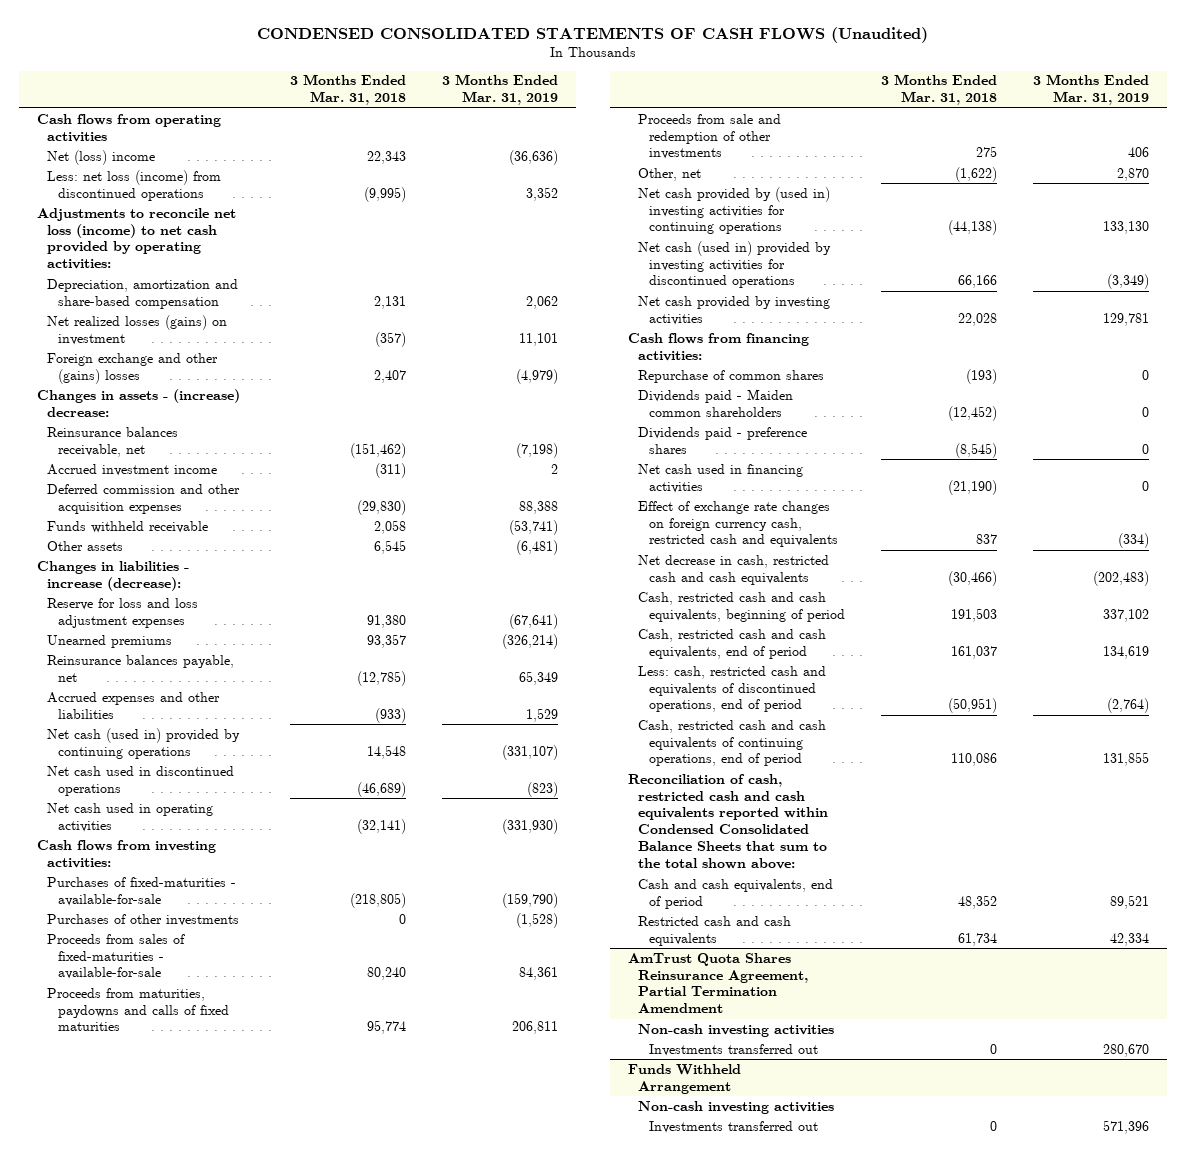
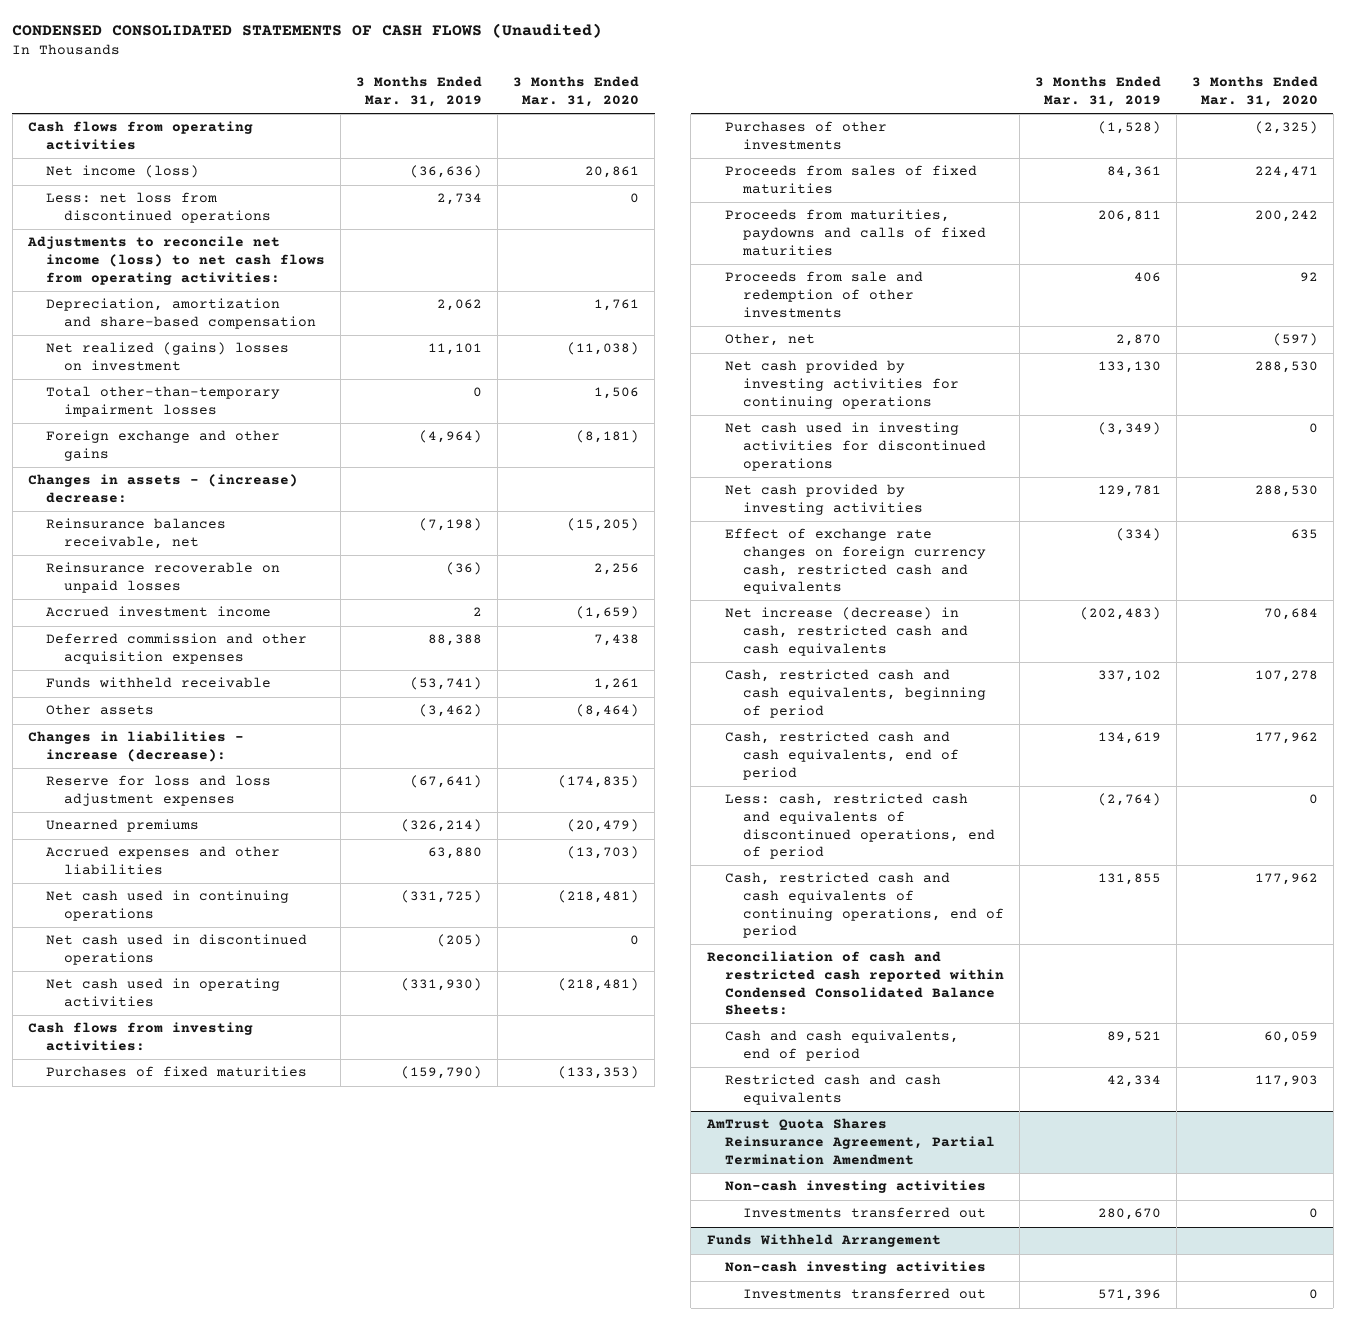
- | 3 Months Ended Mar. 31, 2018 | 3 Months Ended Mar. 31, 2019
+ | 3 Months Ended Mar. 31, 2019 | 3 Months Ended Mar. 31, 2020
- Net (loss) income | 22,343 | (36,636)
- Less: net loss (income) from discontinued operations | (9,995) | 3,352
- Adjustments to reconcile net loss (income) to net cash provided by operating activities:
+ Net income (loss) | (36,636) | 20,861
+ Less: net loss from discontinued operations | 2,734 | 0
+ Adjustments to reconcile net income (loss) to net cash flows from operating activities:
- Net realized losses (gains) on investment | (357) | 11,101
- Foreign exchange and other (gains) losses | 2,407 | (4,979)
+ Net realized (gains) losses on investment | 11,101 | (11,038)
+ Total other-than-temporary impairment losses | 0 | 1,506
+ Foreign exchange and other gains | (4,964) | (8,181)
+ Reinsurance recoverable on unpaid losses | (36) | 2,256
- Other assets | 6,545 | (6,481)
+ Other assets | (3,462) | (8,464)
- Reinsurance balances payable, net | (12,785) | 65,349
- Accrued expenses and other liabilities | (933) | 1,529
- Net cash (used in) provided by continuing operations | 14,548 | (331,107)
- Net cash used in discontinued operations | (46,689) | (823)
+ Accrued expenses and other liabilities | 63,880 | (13,703)
+ Net cash used in continuing operations | (331,725) | (218,481)
+ Net cash used in discontinued operations | (205) | 0
- Purchases of fixed-maturities - available-for-sale | (218,805) | (159,790)
+ Purchases of fixed maturities | (159,790) | (133,353)
- Proceeds from sales of fixed-maturities - available-for-sale | 80,240 | 84,361
+ Proceeds from sales of fixed maturities | 84,361 | 224,471
- Net cash provided by (used in) investing activities for continuing operations | (44,138) | 133,130
- Net cash (used in) provided by investing activities for discontinued operations | 66,166 | (3,349)
+ Net cash provided by investing activities for continuing operations | 133,130 | 288,530
+ Net cash used in investing activities for discontinued operations | (3,349) | 0
- Cash flows from financing activities:
- Repurchase of common shares | (193) | 0
- Dividends paid - Maiden common shareholders | (12,452) | 0
- Dividends paid - preference shares | (8,545) | 0
- Net cash used in financing activities | (21,190) | 0
- Net decrease in cash, restricted cash and cash equivalents | (30,466) | (202,483)
+ Net increase (decrease) in cash, restricted cash and cash equivalents | (202,483) | 70,684
- Reconciliation of cash, restricted cash and cash equivalents reported within Condensed Consolidated Balance Sheets that sum to the total shown above:
+ Reconciliation of cash and restricted cash reported within Condensed Consolidated Balance Sheets:

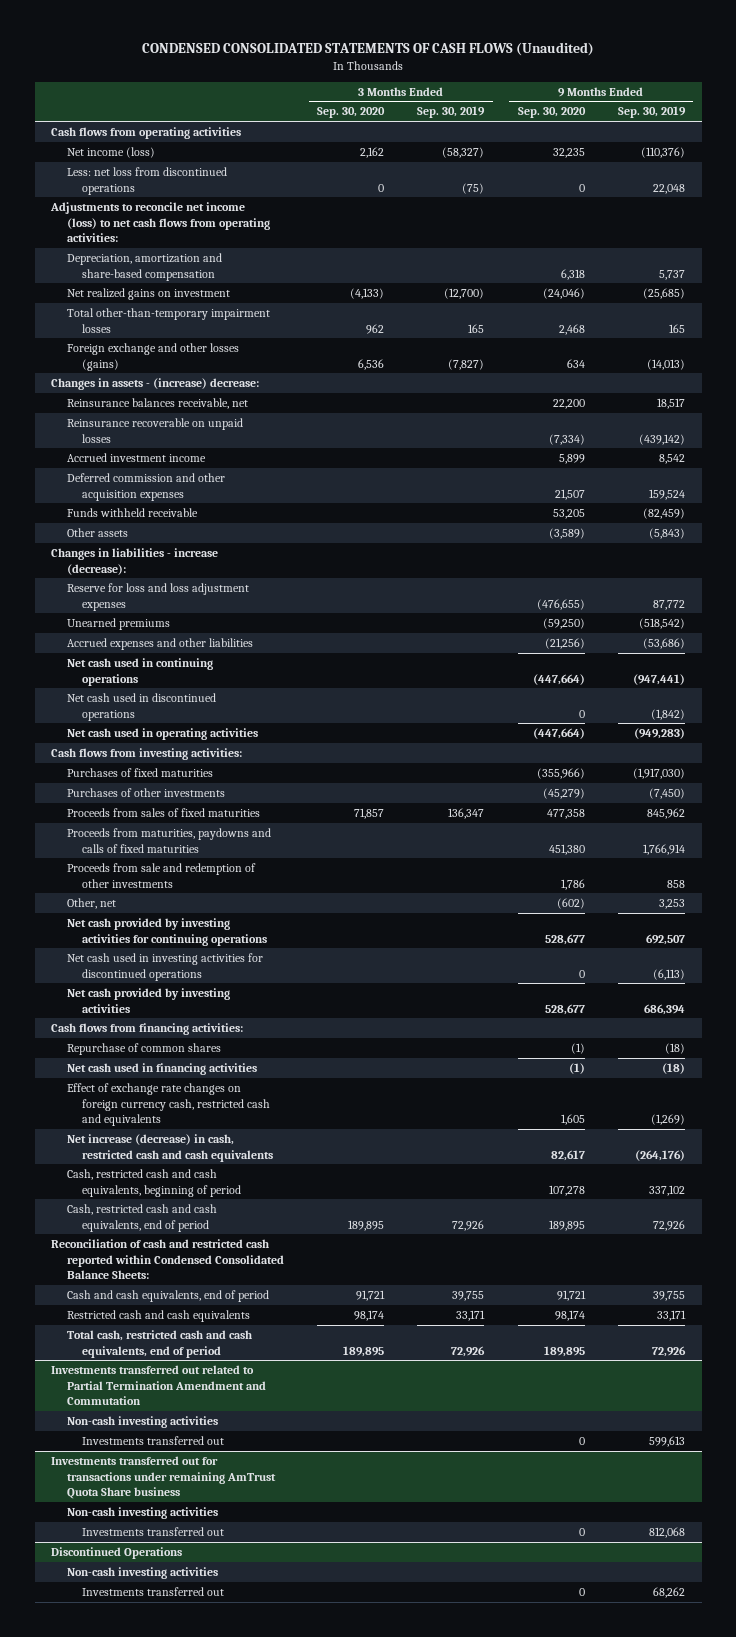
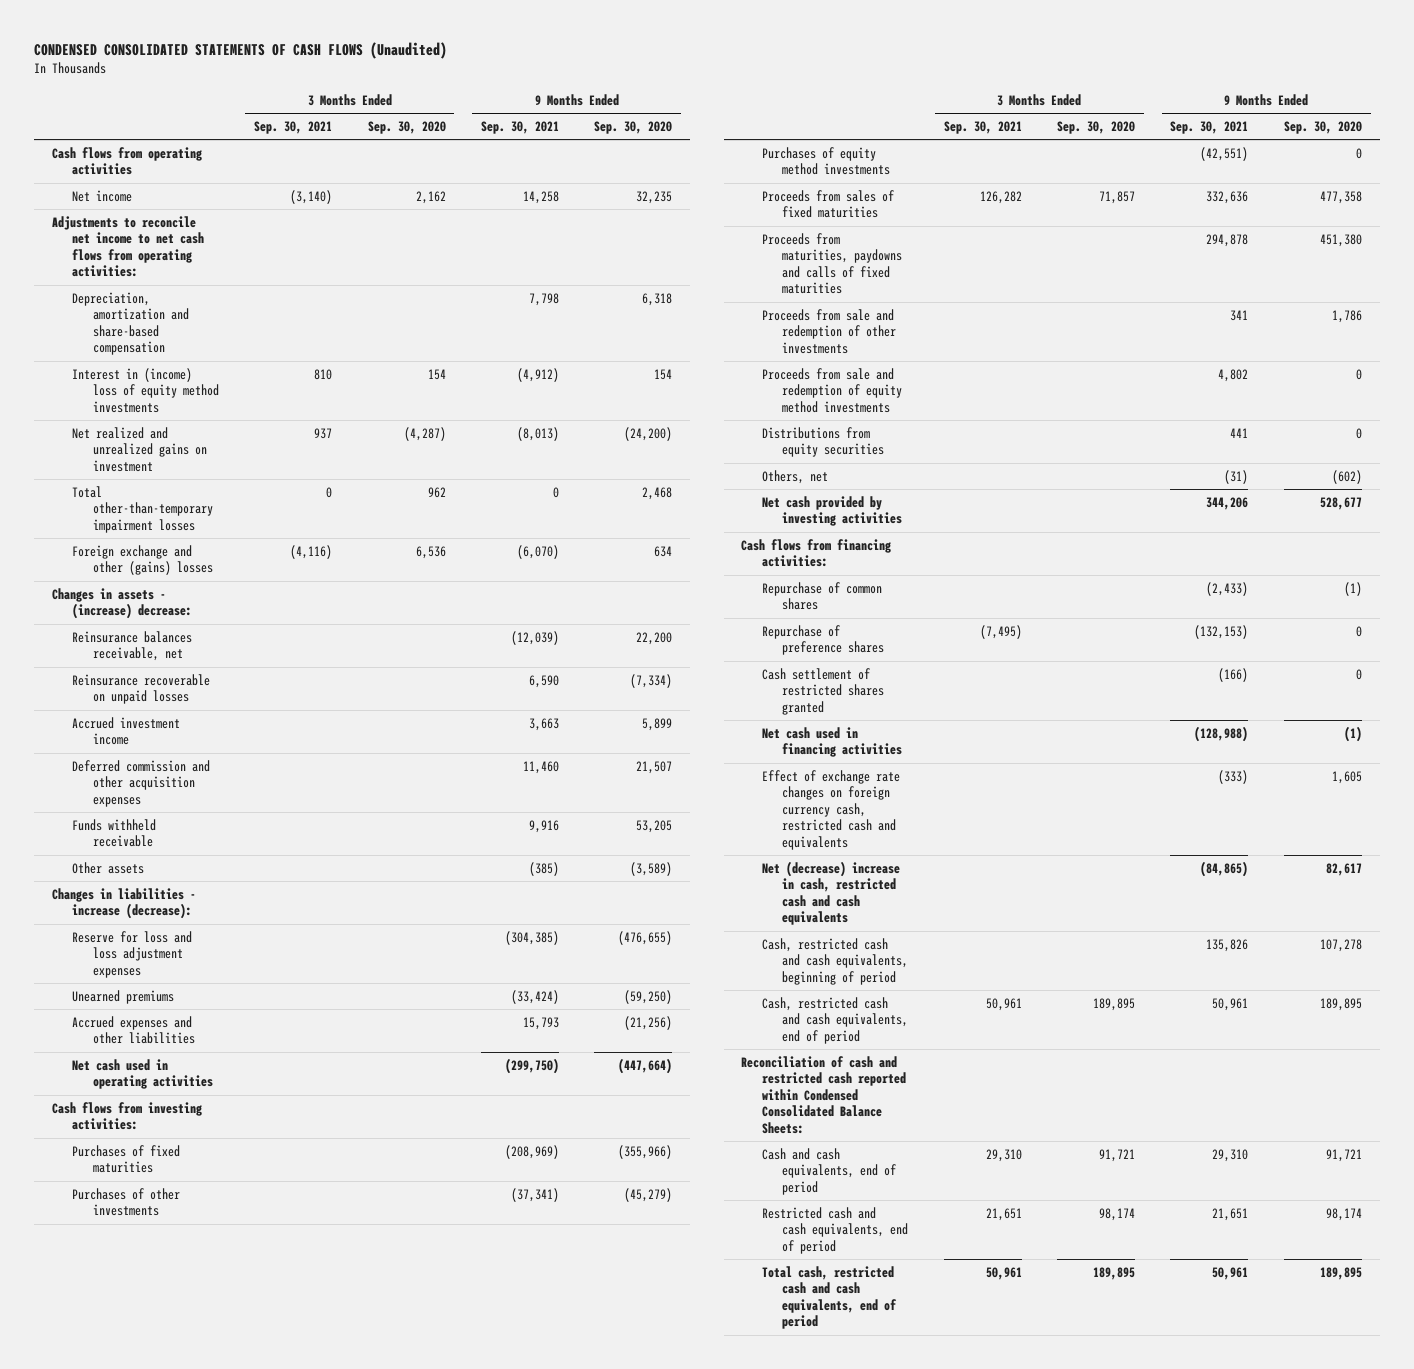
- | 3 Months Ended Sep. 30, 2020 | 3 Months Ended Sep. 30, 2019 | 9 Months Ended Sep. 30, 2020 | 9 Months Ended Sep. 30, 2019
+ | 3 Months Ended Sep. 30, 2021 | 3 Months Ended Sep. 30, 2020 | 9 Months Ended Sep. 30, 2021 | 9 Months Ended Sep. 30, 2020
- Net income (loss) | 2,162 | (58,327) | 32,235 | (110,376)
- Less: net loss from discontinued operations | 0 | (75) | 0 | 22,048
- Adjustments to reconcile net income (loss) to net cash flows from operating activities:
+ Net income | (3,140) | 2,162 | 14,258 | 32,235
+ Adjustments to reconcile net income to net cash flows from operating activities:
- Net realized gains on investment | (4,133) | (12,700) | (24,046) | (25,685)
+ Interest in (income) loss of equity method investments | 810 | 154 | (4,912) | 154
+ Net realized and unrealized gains on investment | 937 | (4,287) | (8,013) | (24,200)
- Foreign exchange and other losses (gains) | 6,536 | (7,827) | 634 | (14,013)
+ Foreign exchange and other (gains) losses | (4,116) | 6,536 | (6,070) | 634
- Net cash used in continuing operations | | | (447,664) | (947,441)
- Net cash used in discontinued operations | | | 0 | (1,842)
+ Purchases of equity method investments | | | (42,551) | 0
- Other, net | | | (602) | 3,253
- Net cash provided by investing activities for continuing operations | | | 528,677 | 692,507
- Net cash used in investing activities for discontinued operations | | | 0 | (6,113)
+ Proceeds from sale and redemption of equity method investments | | | 4,802 | 0
+ Distributions from equity securities | | | 441 | 0
+ Others, net | | | (31) | (602)
+ Repurchase of preference shares | (7,495) | | (132,153) | 0
+ Cash settlement of restricted shares granted | | | (166) | 0
- Net increase (decrease) in cash, restricted cash and cash equivalents | | | 82,617 | (264,176)
+ Net (decrease) increase in cash, restricted cash and cash equivalents | | | (84,865) | 82,617
- Restricted cash and cash equivalents | 98,174 | 33,171 | 98,174 | 33,171
+ Restricted cash and cash equivalents, end of period | 21,651 | 98,174 | 21,651 | 98,174
- Investments transferred out related to Partial Termination Amendment and Commutation
- Non-cash investing activities
- Investments transferred out | | | 0 | 599,613
- Investments transferred out for transactions under remaining AmTrust Quota Share business
- Non-cash investing activities
- Investments transferred out | | | 0 | 812,068
- Discontinued Operations
- Non-cash investing activities
- Investments transferred out | | | 0 | 68,262

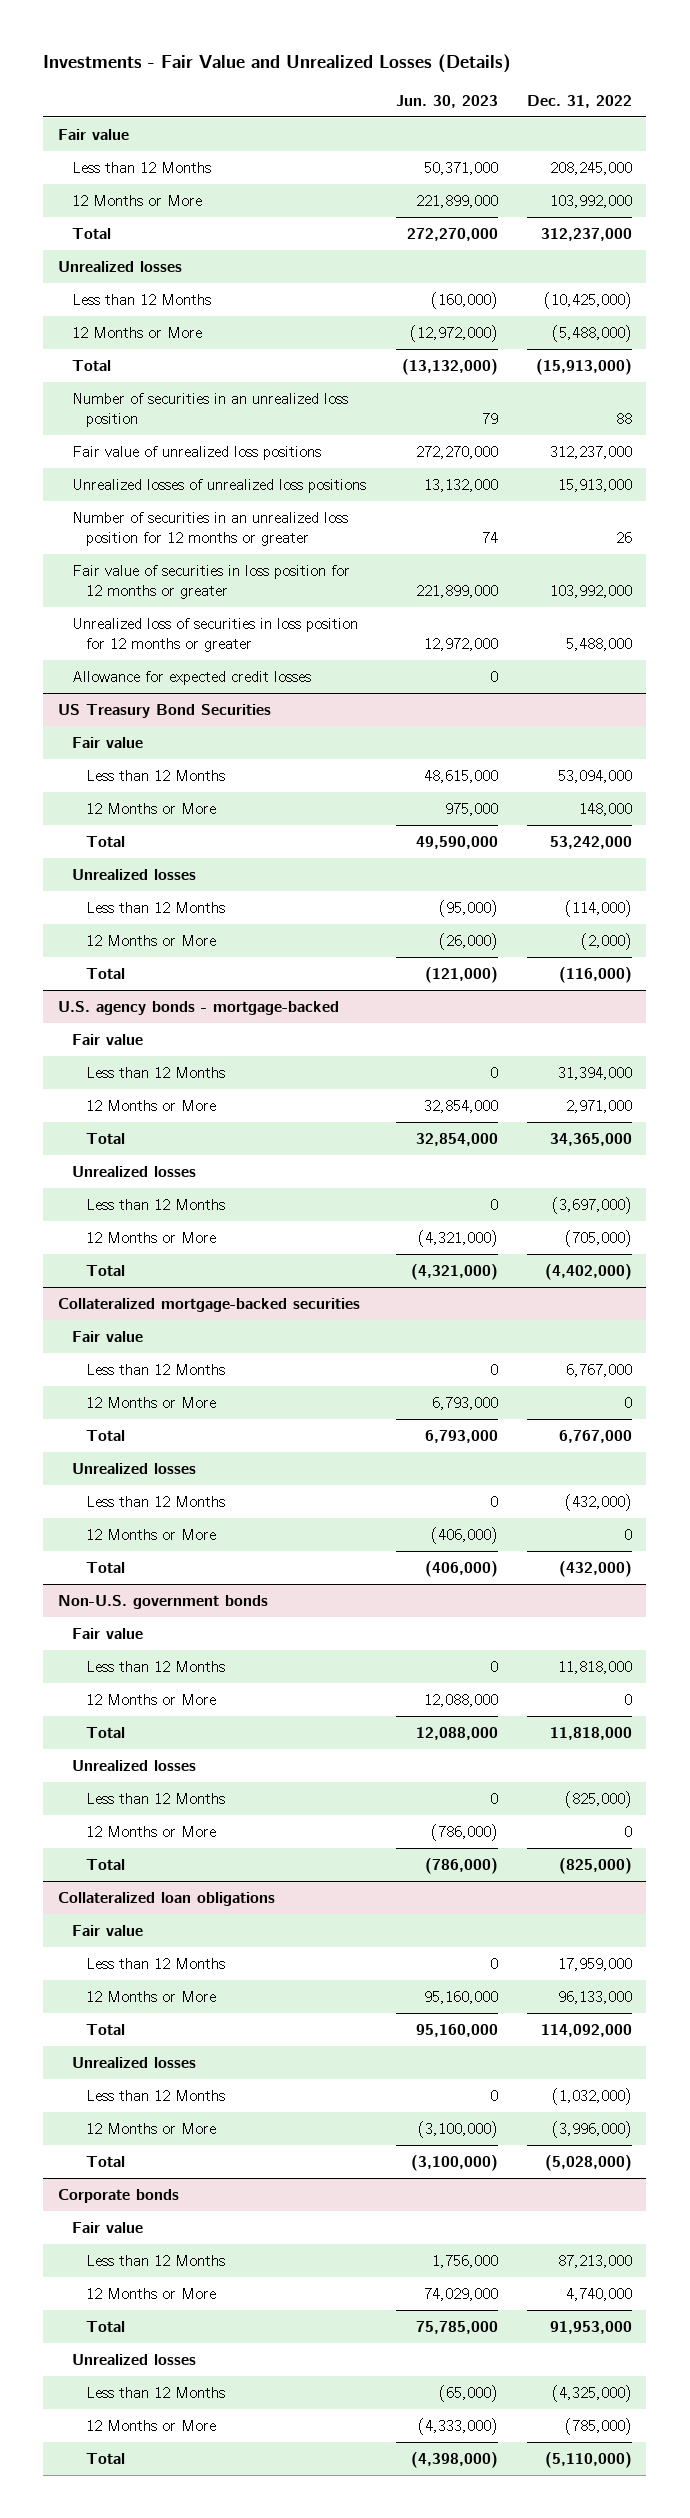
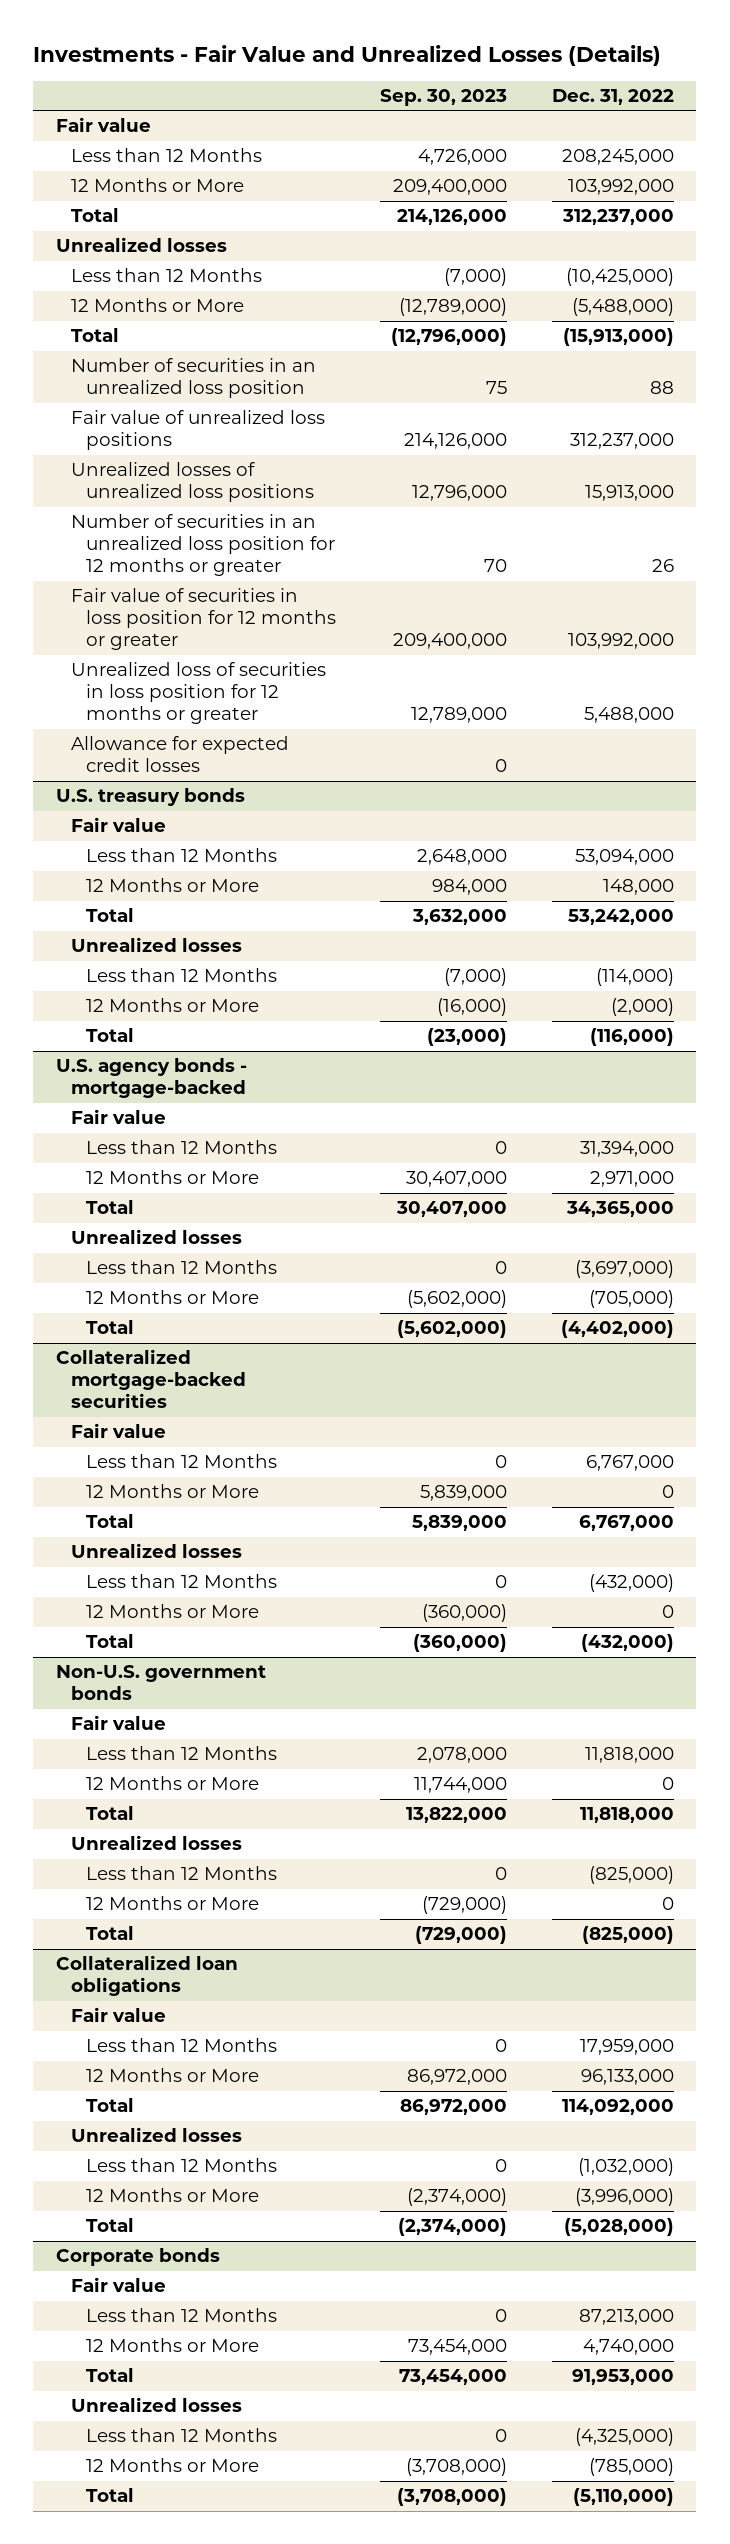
- | Jun. 30, 2023 | Dec. 31, 2022
+ | Sep. 30, 2023 | Dec. 31, 2022
- US Treasury Bond Securities
+ U.S. treasury bonds

